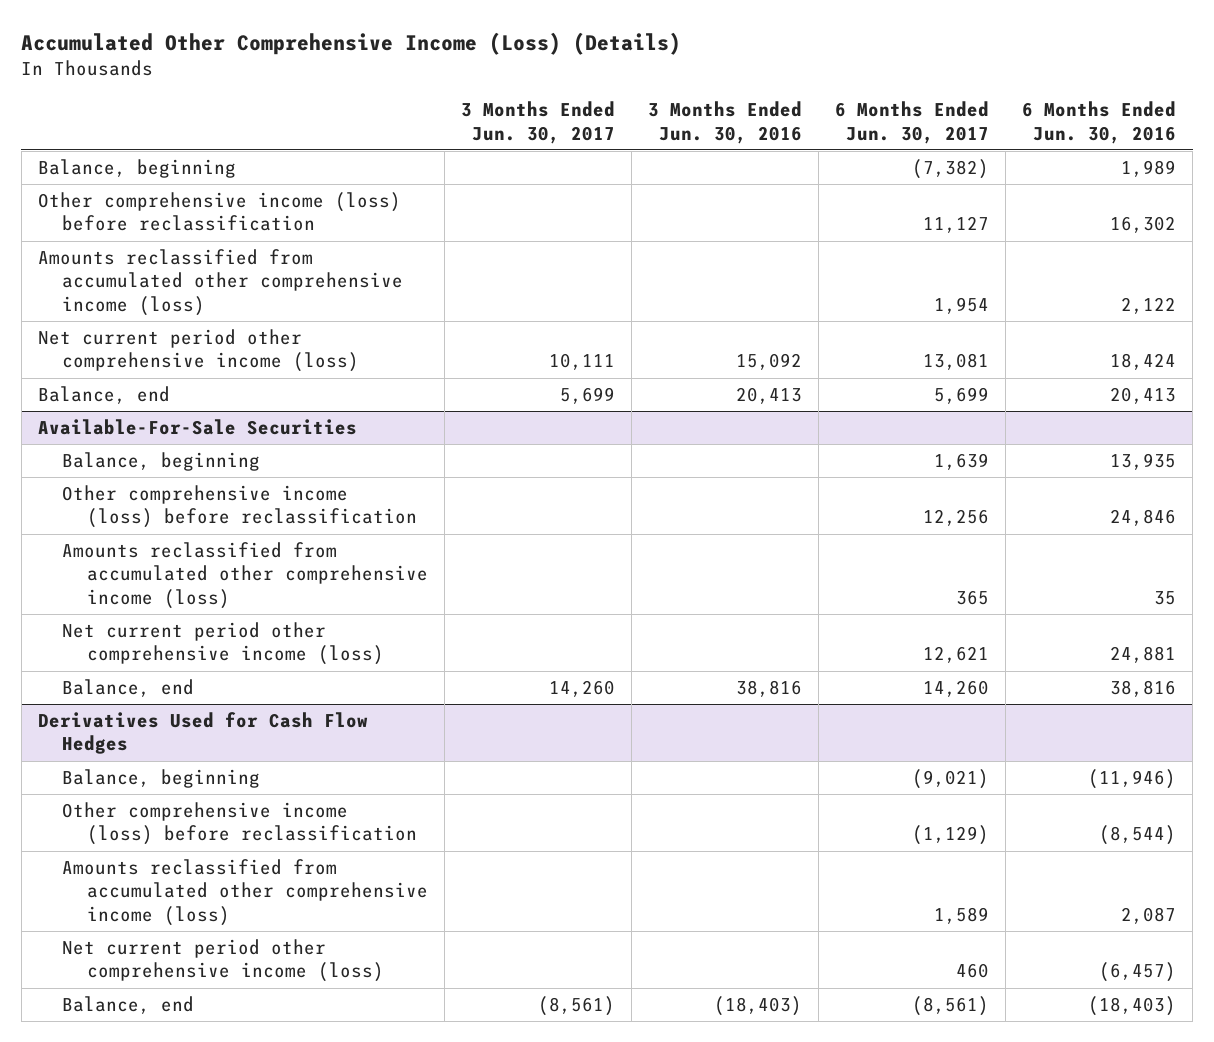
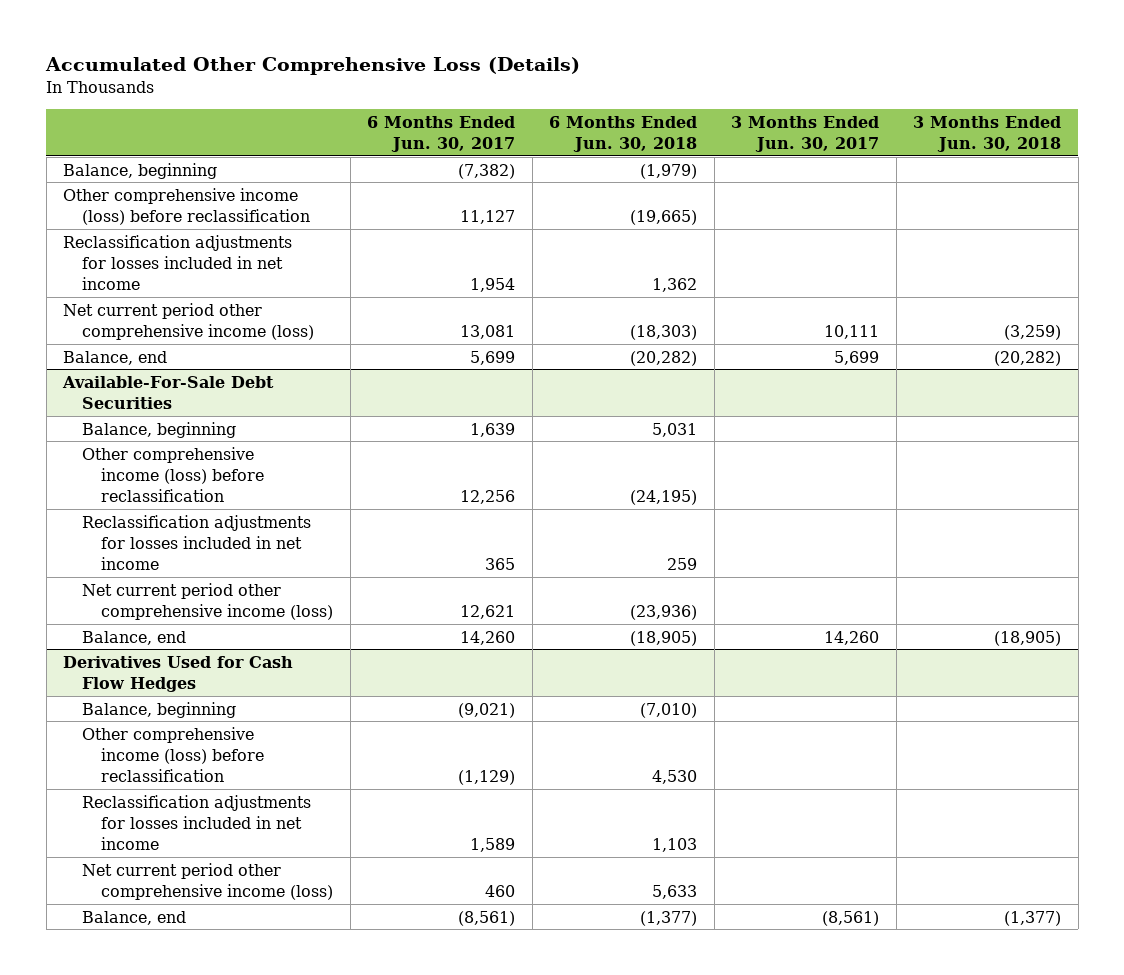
- Accumulated Other Comprehensive Income (Loss) (Details)
+ Accumulated Other Comprehensive Loss (Details)
- | 3 Months Ended Jun. 30, 2017 | 3 Months Ended Jun. 30, 2016 | 6 Months Ended Jun. 30, 2017 | 6 Months Ended Jun. 30, 2016
+ | 6 Months Ended Jun. 30, 2017 | 6 Months Ended Jun. 30, 2018 | 3 Months Ended Jun. 30, 2017 | 3 Months Ended Jun. 30, 2018
- Amounts reclassified from accumulated other comprehensive income (loss) | | | 1,954 | 2,122
+ Reclassification adjustments for losses included in net income | 1,954 | 1,362 | |
- Available-For-Sale Securities
+ Available-For-Sale Debt Securities
- Amounts reclassified from accumulated other comprehensive income (loss) | | | 365 | 35
+ Reclassification adjustments for losses included in net income | 365 | 259 | |
@ Derivatives Used for Cash Flow Hedges
- Amounts reclassified from accumulated other comprehensive income (loss) | | | 1,589 | 2,087
+ Reclassification adjustments for losses included in net income | 1,589 | 1,103 | |

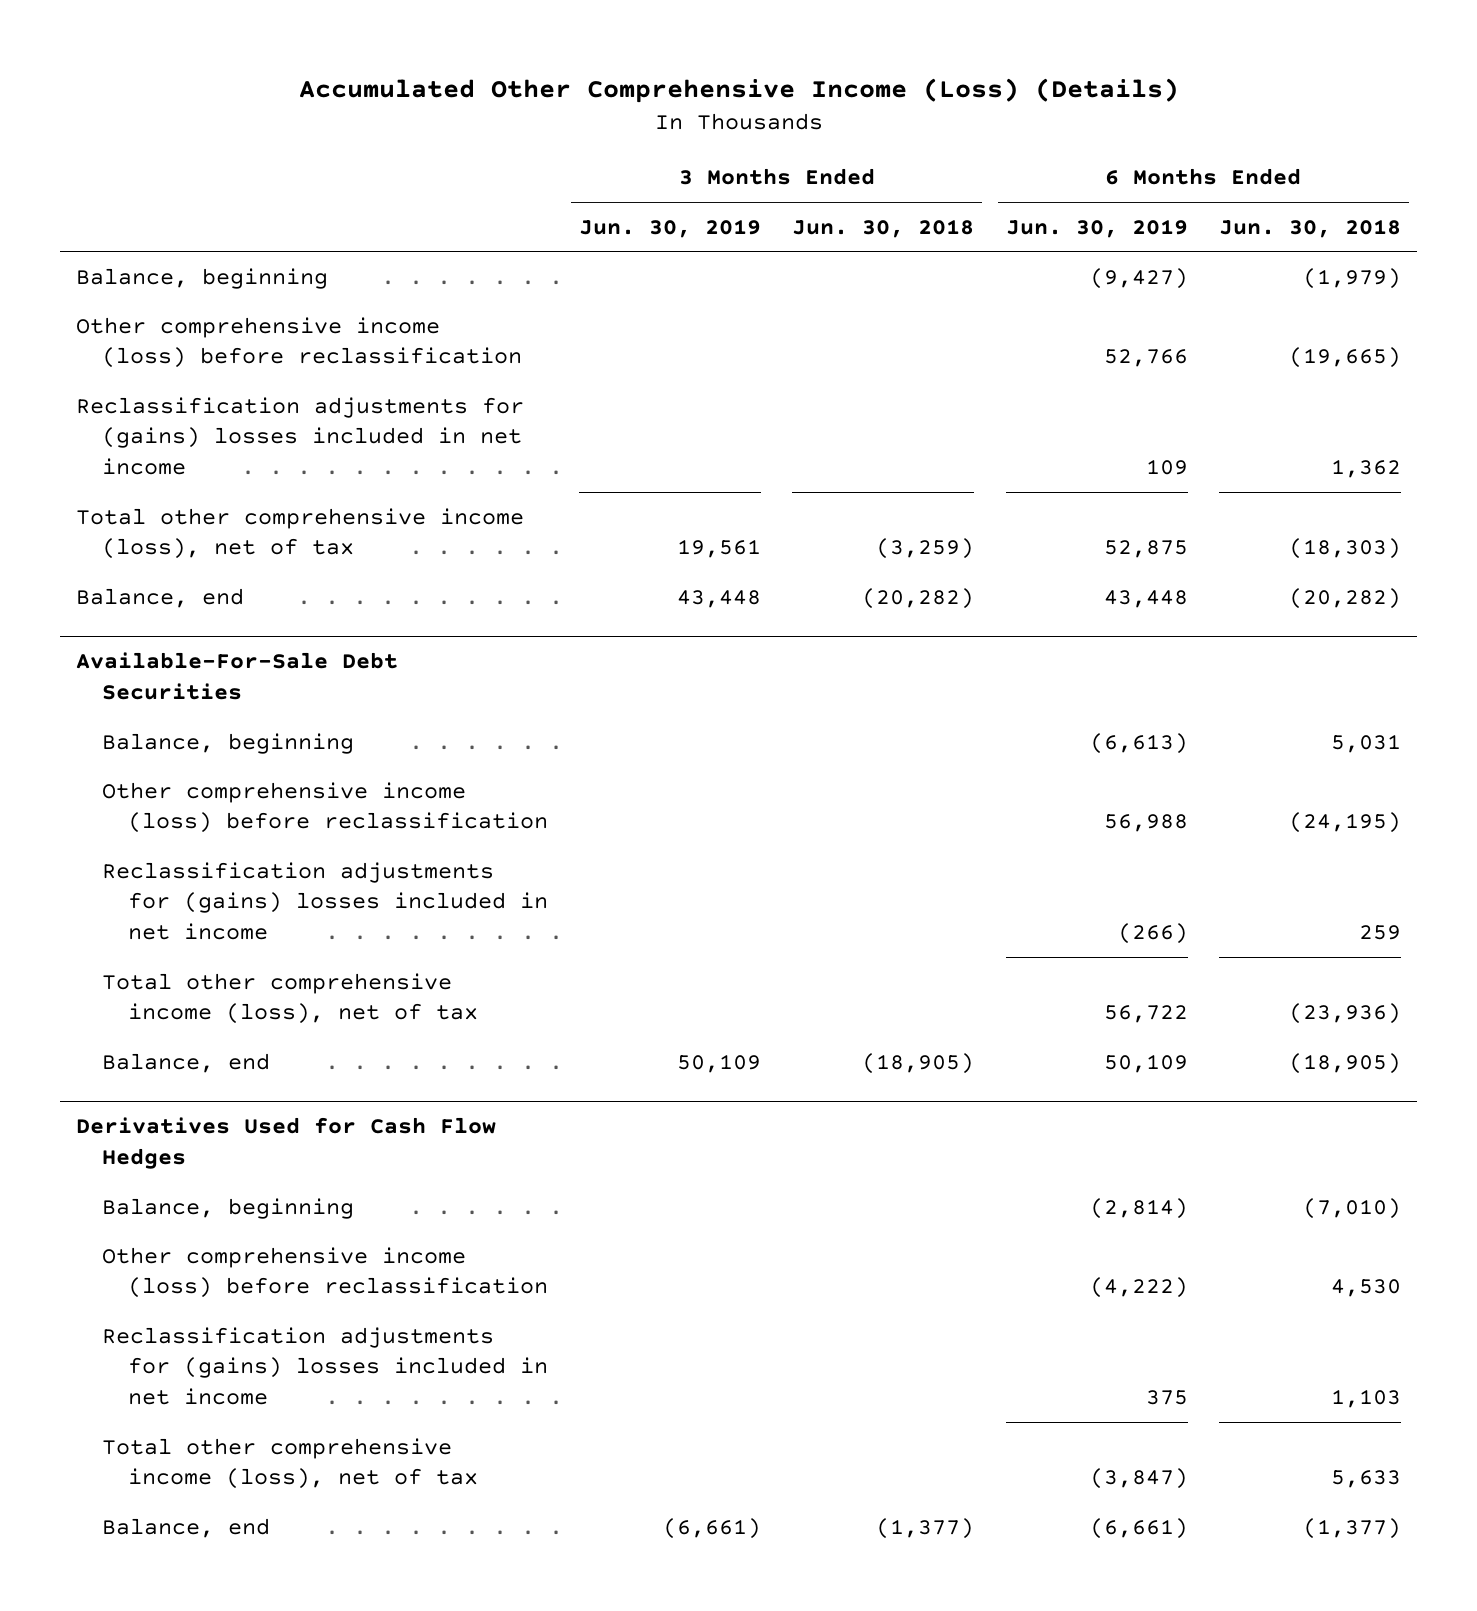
- Accumulated Other Comprehensive Loss (Details)
+ Accumulated Other Comprehensive Income (Loss) (Details)
- | 6 Months Ended Jun. 30, 2017 | 6 Months Ended Jun. 30, 2018 | 3 Months Ended Jun. 30, 2017 | 3 Months Ended Jun. 30, 2018
+ | 3 Months Ended Jun. 30, 2019 | 3 Months Ended Jun. 30, 2018 | 6 Months Ended Jun. 30, 2019 | 6 Months Ended Jun. 30, 2018
- Reclassification adjustments for losses included in net income | 1,954 | 1,362 | |
- Net current period other comprehensive income (loss) | 13,081 | (18,303) | 10,111 | (3,259)
+ Reclassification adjustments for (gains) losses included in net income | | | 109 | 1,362
+ Total other comprehensive income (loss), net of tax | 19,561 | (3,259) | 52,875 | (18,303)
@ Available-For-Sale Debt Securities
- Reclassification adjustments for losses included in net income | 365 | 259 | |
- Net current period other comprehensive income (loss) | 12,621 | (23,936) | |
+ Reclassification adjustments for (gains) losses included in net income | | | (266) | 259
+ Total other comprehensive income (loss), net of tax | | | 56,722 | (23,936)
@ Derivatives Used for Cash Flow Hedges
- Reclassification adjustments for losses included in net income | 1,589 | 1,103 | |
- Net current period other comprehensive income (loss) | 460 | 5,633 | |
+ Reclassification adjustments for (gains) losses included in net income | | | 375 | 1,103
+ Total other comprehensive income (loss), net of tax | | | (3,847) | 5,633

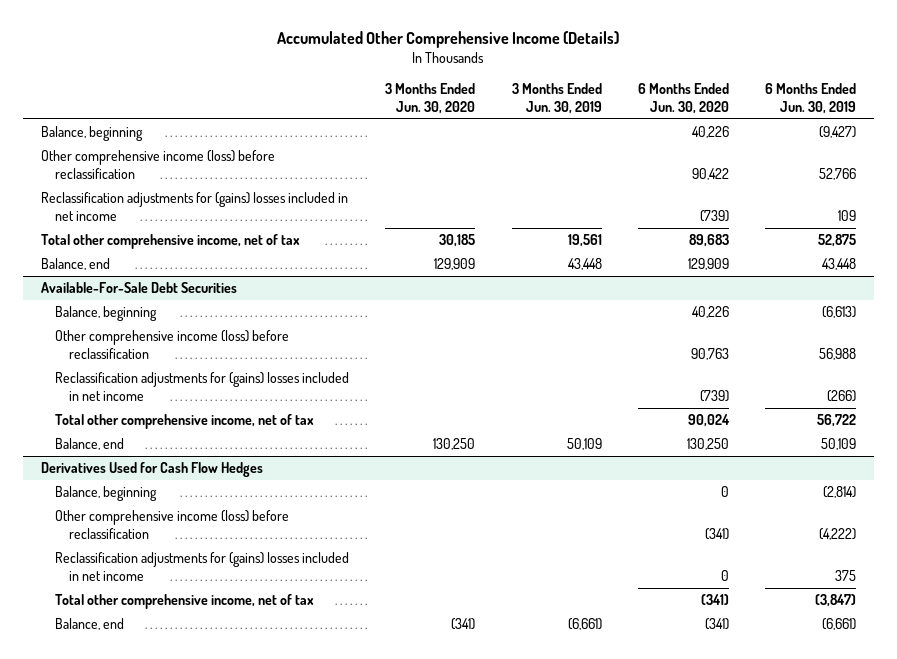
- Accumulated Other Comprehensive Income (Loss) (Details)
+ Accumulated Other Comprehensive Income (Details)
- | 3 Months Ended Jun. 30, 2019 | 3 Months Ended Jun. 30, 2018 | 6 Months Ended Jun. 30, 2019 | 6 Months Ended Jun. 30, 2018
+ | 3 Months Ended Jun. 30, 2020 | 3 Months Ended Jun. 30, 2019 | 6 Months Ended Jun. 30, 2020 | 6 Months Ended Jun. 30, 2019
- Total other comprehensive income (loss), net of tax | 19,561 | (3,259) | 52,875 | (18,303)
+ Total other comprehensive income, net of tax | 30,185 | 19,561 | 89,683 | 52,875
@ Available-For-Sale Debt Securities
- Total other comprehensive income (loss), net of tax | | | 56,722 | (23,936)
+ Total other comprehensive income, net of tax | | | 90,024 | 56,722
@ Derivatives Used for Cash Flow Hedges
- Total other comprehensive income (loss), net of tax | | | (3,847) | 5,633
+ Total other comprehensive income, net of tax | | | (341) | (3,847)

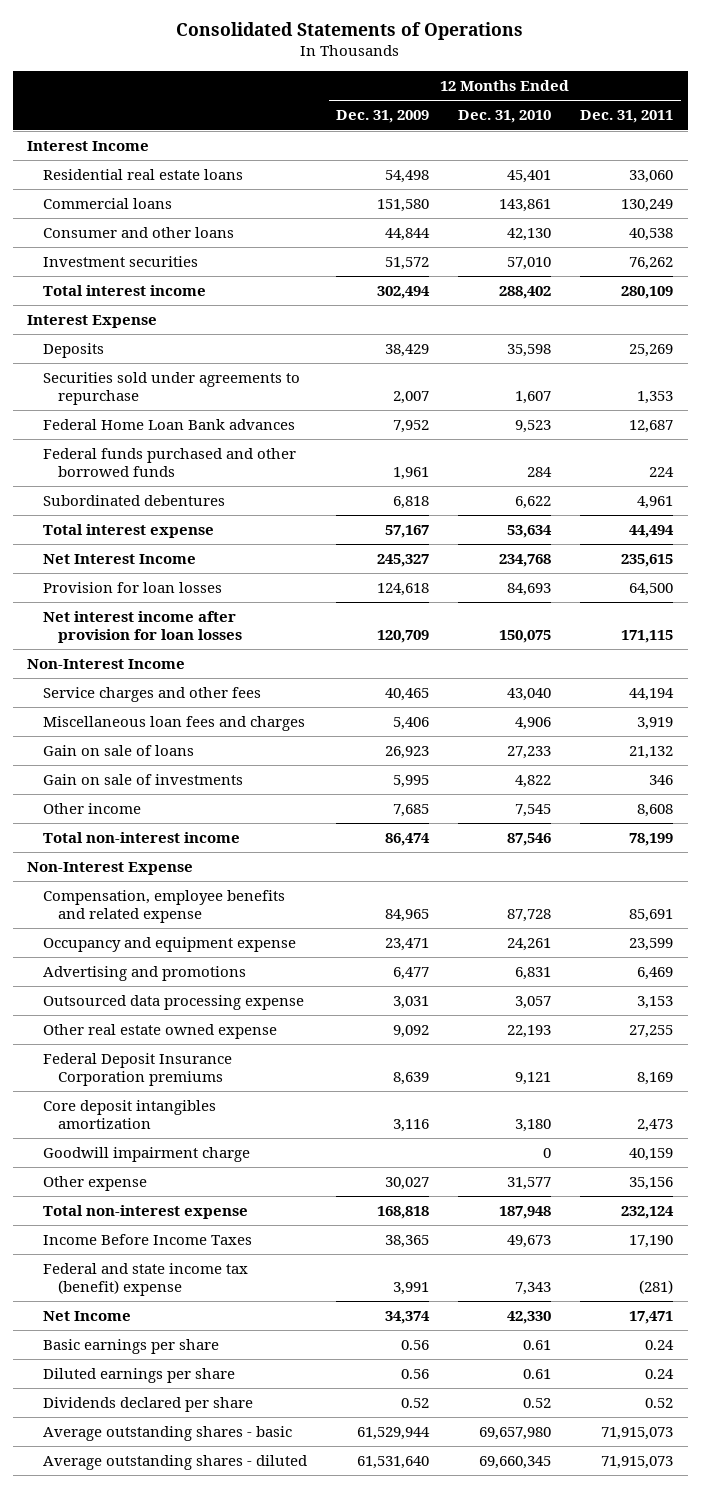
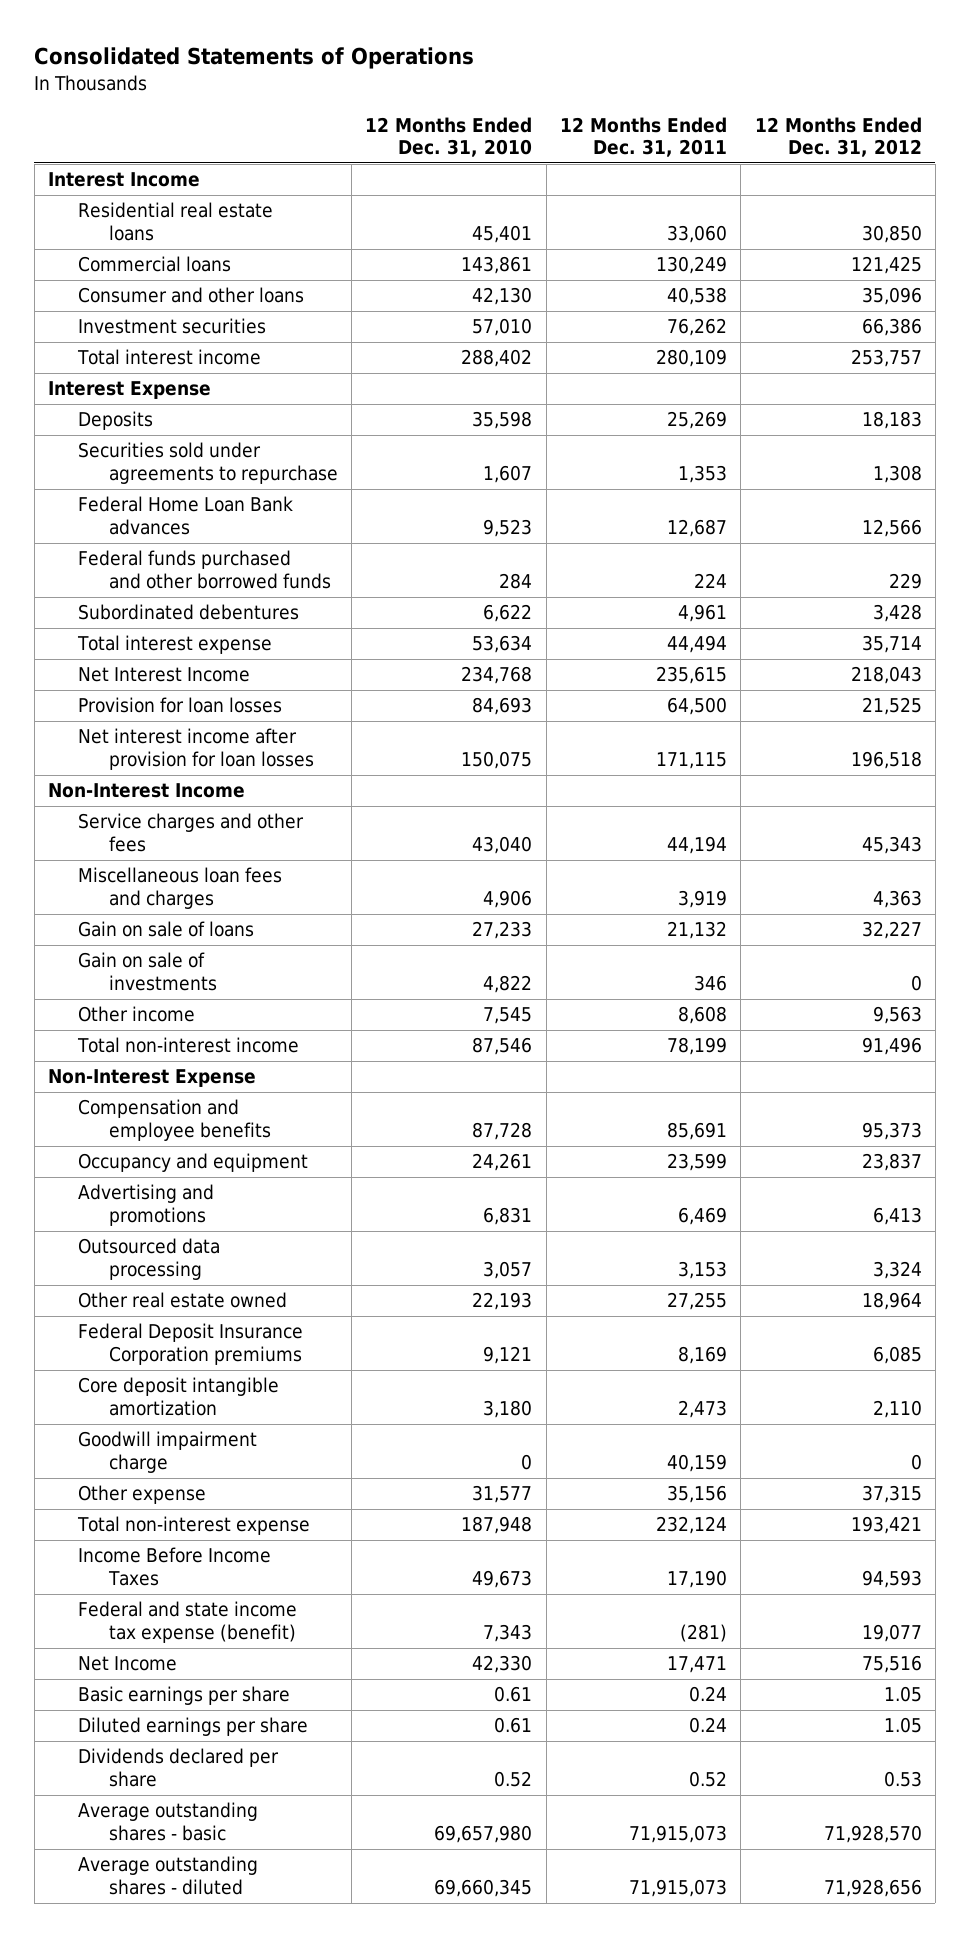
- | 12 Months Ended Dec. 31, 2009 | 12 Months Ended Dec. 31, 2010 | 12 Months Ended Dec. 31, 2011
+ | 12 Months Ended Dec. 31, 2010 | 12 Months Ended Dec. 31, 2011 | 12 Months Ended Dec. 31, 2012
- Compensation, employee benefits and related expense | 84,965 | 87,728 | 85,691
- Occupancy and equipment expense | 23,471 | 24,261 | 23,599
+ Compensation and employee benefits | 87,728 | 85,691 | 95,373
+ Occupancy and equipment | 24,261 | 23,599 | 23,837
- Outsourced data processing expense | 3,031 | 3,057 | 3,153
- Other real estate owned expense | 9,092 | 22,193 | 27,255
+ Outsourced data processing | 3,057 | 3,153 | 3,324
+ Other real estate owned | 22,193 | 27,255 | 18,964
- Core deposit intangibles amortization | 3,116 | 3,180 | 2,473
+ Core deposit intangible amortization | 3,180 | 2,473 | 2,110
- Federal and state income tax (benefit) expense | 3,991 | 7,343 | (281)
+ Federal and state income tax expense (benefit) | 7,343 | (281) | 19,077

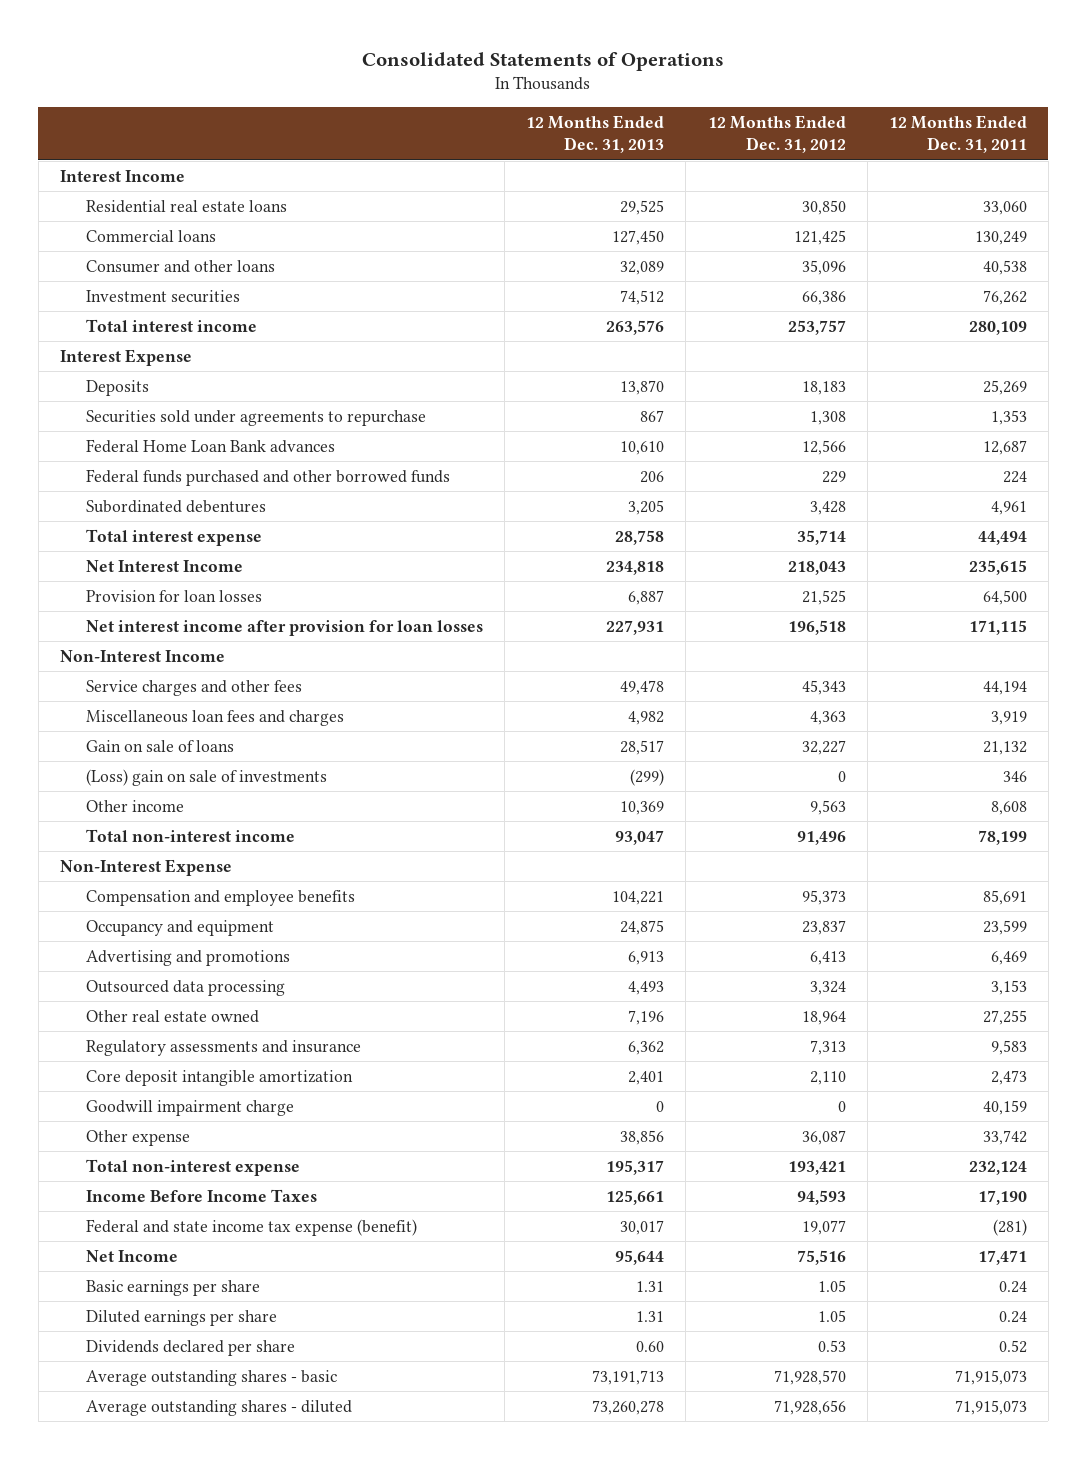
- | 12 Months Ended Dec. 31, 2010 | 12 Months Ended Dec. 31, 2011 | 12 Months Ended Dec. 31, 2012
+ | 12 Months Ended Dec. 31, 2013 | 12 Months Ended Dec. 31, 2012 | 12 Months Ended Dec. 31, 2011
- Gain on sale of investments | 4,822 | 346 | 0
+ (Loss) gain on sale of investments | (299) | 0 | 346
- Federal Deposit Insurance Corporation premiums | 9,121 | 8,169 | 6,085
+ Regulatory assessments and insurance | 6,362 | 7,313 | 9,583
- Other expense | 31,577 | 35,156 | 37,315
+ Other expense | 38,856 | 36,087 | 33,742

